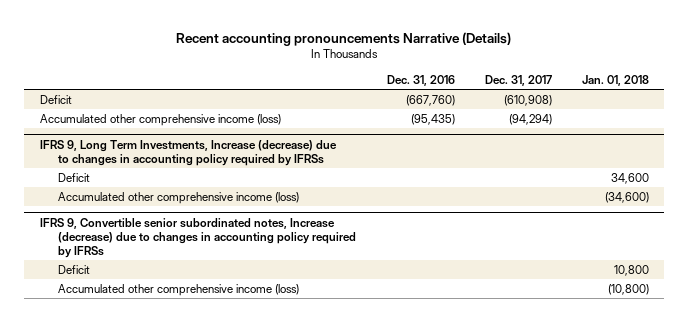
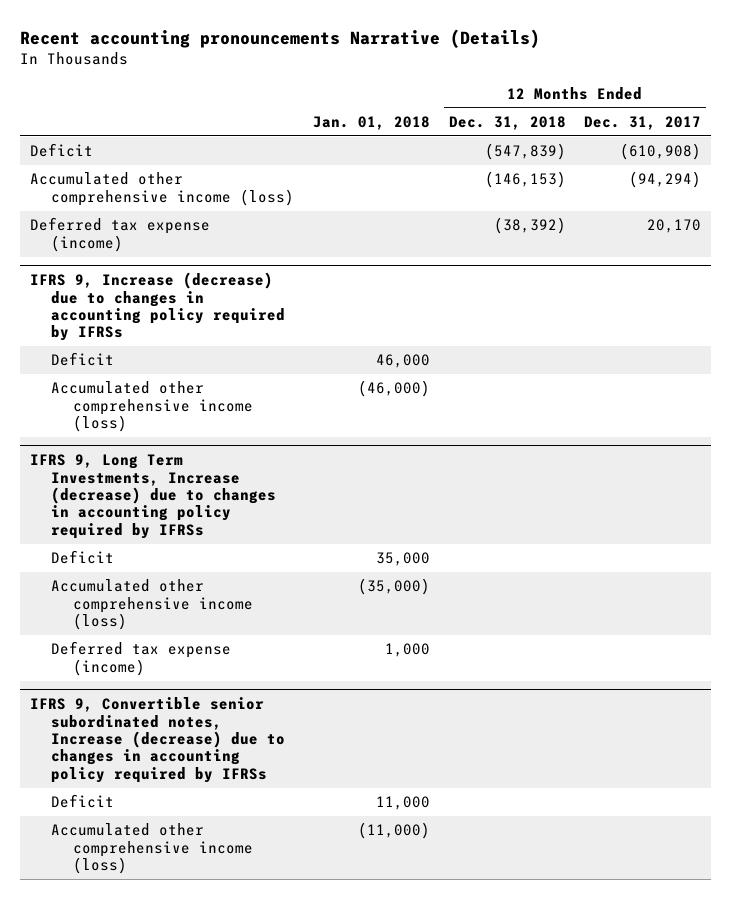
- | Dec. 31, 2016 | Dec. 31, 2017 | Jan. 01, 2018
+ | Jan. 01, 2018 | 12 Months Ended Dec. 31, 2018 | 12 Months Ended Dec. 31, 2017
+ Deferred tax expense (income) | | (38,392) | 20,170
+ IFRS 9, Increase (decrease) due to changes in accounting policy required by IFRSs
+ Deficit | 46,000 | |
+ Accumulated other comprehensive income (loss) | (46,000) | |
@ IFRS 9, Long Term Investments, Increase (decrease) due to changes in accounting policy required by IFRSs
- Deficit | | | 34,600
- Accumulated other comprehensive income (loss) | | | (34,600)
+ Deficit | 35,000 | |
+ Accumulated other comprehensive income (loss) | (35,000) | |
+ Deferred tax expense (income) | 1,000 | |
@ IFRS 9, Convertible senior subordinated notes, Increase (decrease) due to changes in accounting policy required by IFRSs
- Deficit | | | 10,800
- Accumulated other comprehensive income (loss) | | | (10,800)
+ Deficit | 11,000 | |
+ Accumulated other comprehensive income (loss) | (11,000) | |

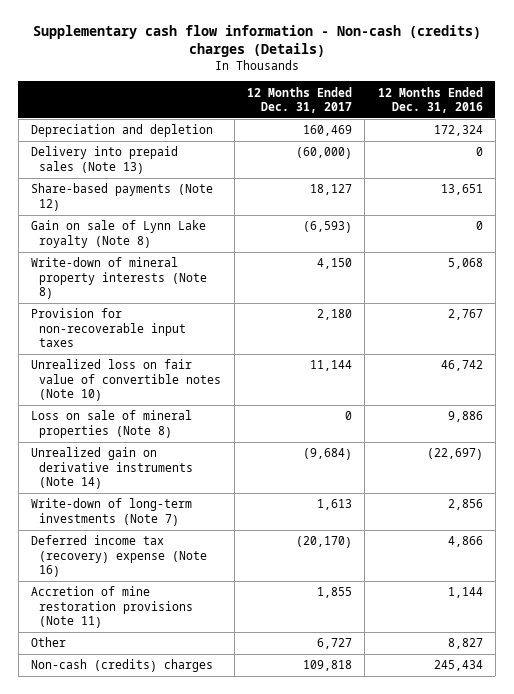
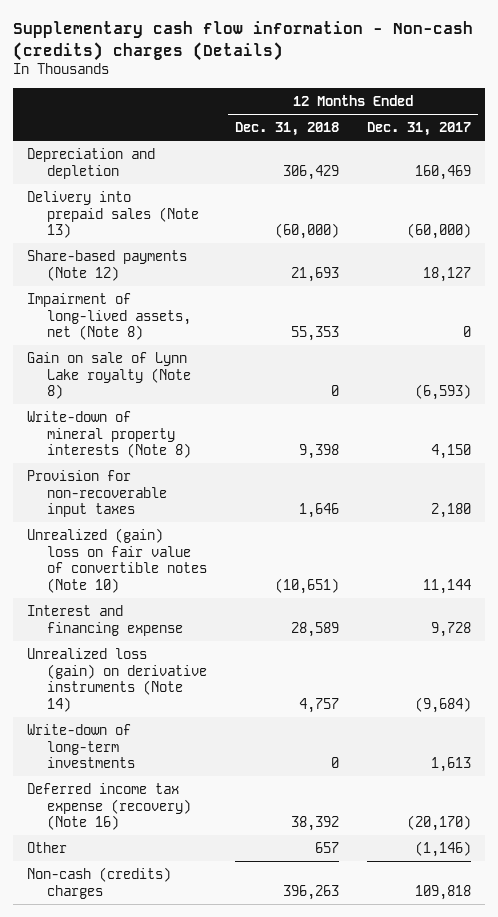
- | 12 Months Ended Dec. 31, 2017 | 12 Months Ended Dec. 31, 2016
+ | 12 Months Ended Dec. 31, 2018 | 12 Months Ended Dec. 31, 2017
+ Impairment of long-lived assets, net (Note 8) | 55,353 | 0
- Unrealized loss on fair value of convertible notes (Note 10) | 11,144 | 46,742
- Loss on sale of mineral properties (Note 8) | 0 | 9,886
- Unrealized gain on derivative instruments (Note 14) | (9,684) | (22,697)
- Write-down of long-term investments (Note 7) | 1,613 | 2,856
- Deferred income tax (recovery) expense (Note 16) | (20,170) | 4,866
- Accretion of mine restoration provisions (Note 11) | 1,855 | 1,144
- Other | 6,727 | 8,827
+ Unrealized (gain) loss on fair value of convertible notes (Note 10) | (10,651) | 11,144
+ Interest and financing expense | 28,589 | 9,728
+ Unrealized loss (gain) on derivative instruments (Note 14) | 4,757 | (9,684)
+ Write-down of long-term investments | 0 | 1,613
+ Deferred income tax expense (recovery) (Note 16) | 38,392 | (20,170)
+ Other | 657 | (1,146)

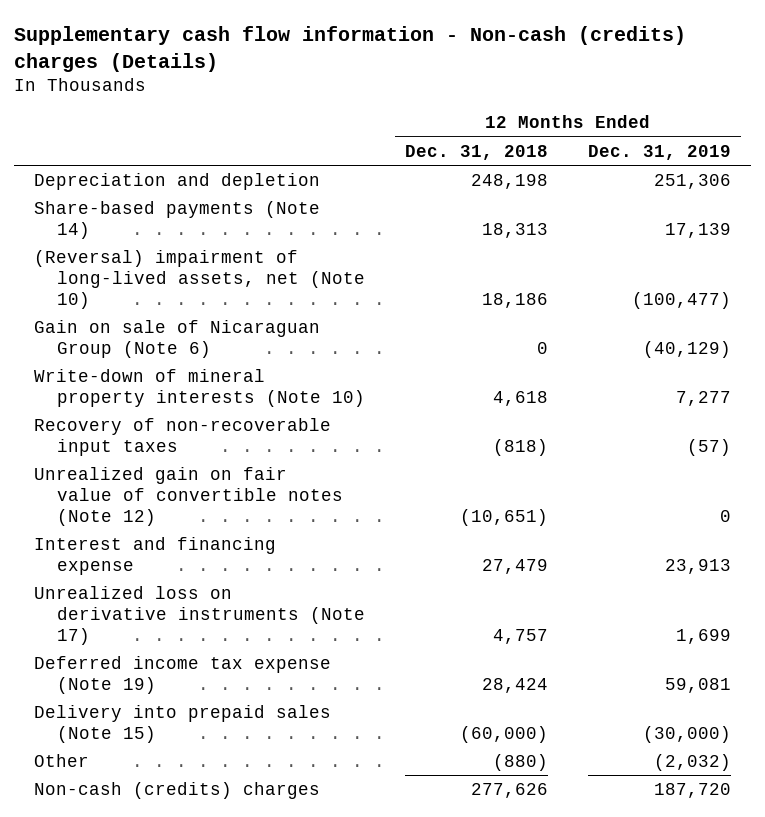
- | 12 Months Ended Dec. 31, 2018 | 12 Months Ended Dec. 31, 2017
+ | 12 Months Ended Dec. 31, 2018 | 12 Months Ended Dec. 31, 2019
- Depreciation and depletion | 306,429 | 160,469
- Delivery into prepaid sales (Note 13) | (60,000) | (60,000)
- Share-based payments (Note 12) | 21,693 | 18,127
- Impairment of long-lived assets, net (Note 8) | 55,353 | 0
- Gain on sale of Lynn Lake royalty (Note 8) | 0 | (6,593)
- Write-down of mineral property interests (Note 8) | 9,398 | 4,150
- Provision for non-recoverable input taxes | 1,646 | 2,180
- Unrealized (gain) loss on fair value of convertible notes (Note 10) | (10,651) | 11,144
- Interest and financing expense | 28,589 | 9,728
- Unrealized loss (gain) on derivative instruments (Note 14) | 4,757 | (9,684)
- Write-down of long-term investments | 0 | 1,613
- Deferred income tax expense (recovery) (Note 16) | 38,392 | (20,170)
- Other | 657 | (1,146)
- Non-cash (credits) charges | 396,263 | 109,818
+ Depreciation and depletion | 248,198 | 251,306
+ Share-based payments (Note 14) | 18,313 | 17,139
+ (Reversal) impairment of long-lived assets, net (Note 10) | 18,186 | (100,477)
+ Gain on sale of Nicaraguan Group (Note 6) | 0 | (40,129)
+ Write-down of mineral property interests (Note 10) | 4,618 | 7,277
+ Recovery of non-recoverable input taxes | (818) | (57)
+ Unrealized gain on fair value of convertible notes (Note 12) | (10,651) | 0
+ Interest and financing expense | 27,479 | 23,913
+ Unrealized loss on derivative instruments (Note 17) | 4,757 | 1,699
+ Deferred income tax expense (Note 19) | 28,424 | 59,081
+ Delivery into prepaid sales (Note 15) | (60,000) | (30,000)
+ Other | (880) | (2,032)
+ Non-cash (credits) charges | 277,626 | 187,720

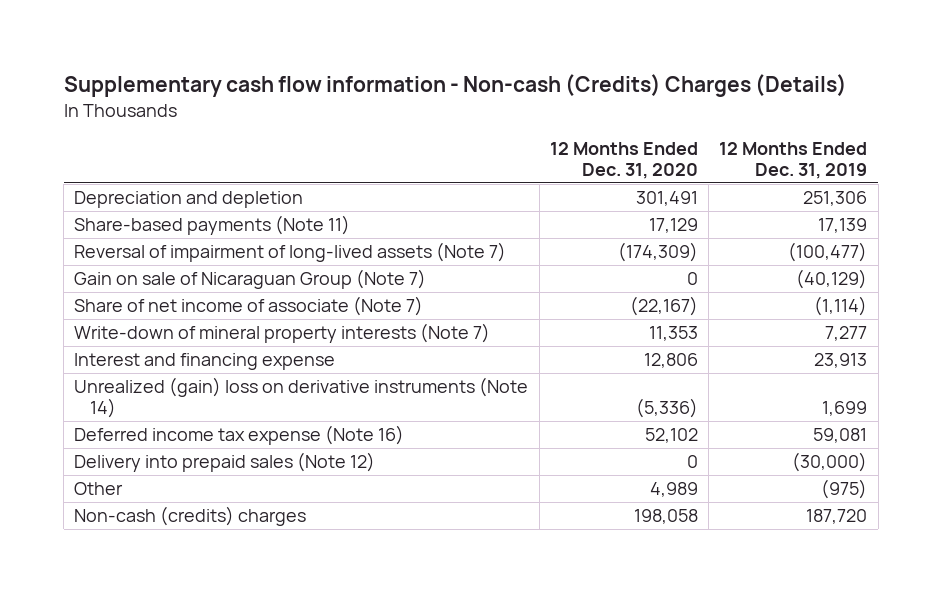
- Supplementary cash flow information - Non-cash (credits) charges (Details)
+ Supplementary cash flow information - Non-cash (Credits) Charges (Details)
- | 12 Months Ended Dec. 31, 2018 | 12 Months Ended Dec. 31, 2019
+ | 12 Months Ended Dec. 31, 2020 | 12 Months Ended Dec. 31, 2019
- Share-based payments (Note 14) | 18,313 | 17,139
- (Reversal) impairment of long-lived assets, net (Note 10) | 18,186 | (100,477)
- Gain on sale of Nicaraguan Group (Note 6) | 0 | (40,129)
- Write-down of mineral property interests (Note 10) | 4,618 | 7,277
- Recovery of non-recoverable input taxes | (818) | (57)
- Unrealized gain on fair value of convertible notes (Note 12) | (10,651) | 0
+ Share-based payments (Note 11) | 17,129 | 17,139
+ Reversal of impairment of long-lived assets (Note 7) | (174,309) | (100,477)
+ Gain on sale of Nicaraguan Group (Note 7) | 0 | (40,129)
+ Share of net income of associate (Note 7) | (22,167) | (1,114)
+ Write-down of mineral property interests (Note 7) | 11,353 | 7,277
- Unrealized loss on derivative instruments (Note 17) | 4,757 | 1,699
- Deferred income tax expense (Note 19) | 28,424 | 59,081
- Delivery into prepaid sales (Note 15) | (60,000) | (30,000)
- Other | (880) | (2,032)
+ Unrealized (gain) loss on derivative instruments (Note 14) | (5,336) | 1,699
+ Deferred income tax expense (Note 16) | 52,102 | 59,081
+ Delivery into prepaid sales (Note 12) | 0 | (30,000)
+ Other | 4,989 | (975)

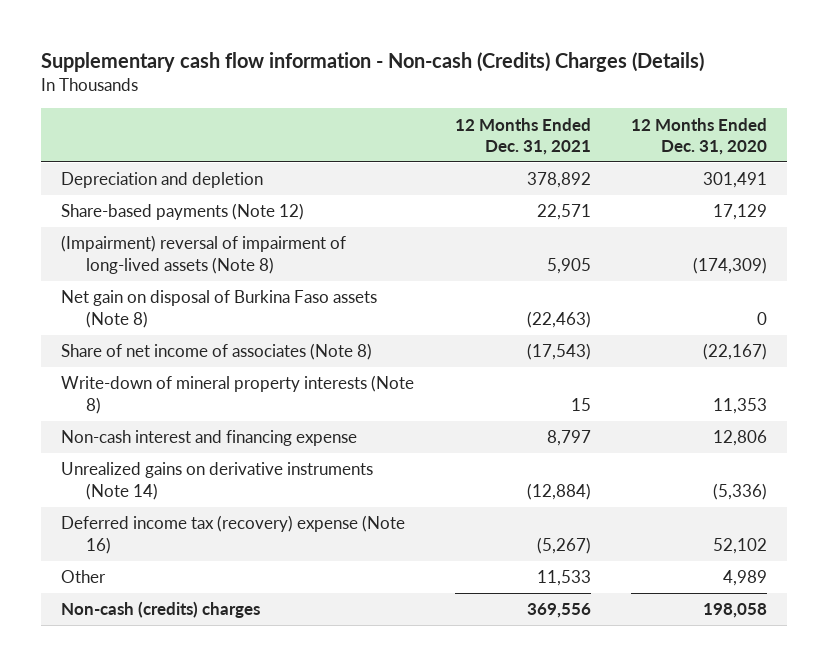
- | 12 Months Ended Dec. 31, 2020 | 12 Months Ended Dec. 31, 2019
+ | 12 Months Ended Dec. 31, 2021 | 12 Months Ended Dec. 31, 2020
- Share-based payments (Note 11) | 17,129 | 17,139
- Reversal of impairment of long-lived assets (Note 7) | (174,309) | (100,477)
- Gain on sale of Nicaraguan Group (Note 7) | 0 | (40,129)
- Share of net income of associate (Note 7) | (22,167) | (1,114)
- Write-down of mineral property interests (Note 7) | 11,353 | 7,277
- Interest and financing expense | 12,806 | 23,913
- Unrealized (gain) loss on derivative instruments (Note 14) | (5,336) | 1,699
- Deferred income tax expense (Note 16) | 52,102 | 59,081
- Delivery into prepaid sales (Note 12) | 0 | (30,000)
+ Share-based payments (Note 12) | 22,571 | 17,129
+ (Impairment) reversal of impairment of long-lived assets (Note 8) | 5,905 | (174,309)
+ Net gain on disposal of Burkina Faso assets (Note 8) | (22,463) | 0
+ Share of net income of associates (Note 8) | (17,543) | (22,167)
+ Write-down of mineral property interests (Note 8) | 15 | 11,353
+ Non-cash interest and financing expense | 8,797 | 12,806
+ Unrealized gains on derivative instruments (Note 14) | (12,884) | (5,336)
+ Deferred income tax (recovery) expense (Note 16) | (5,267) | 52,102

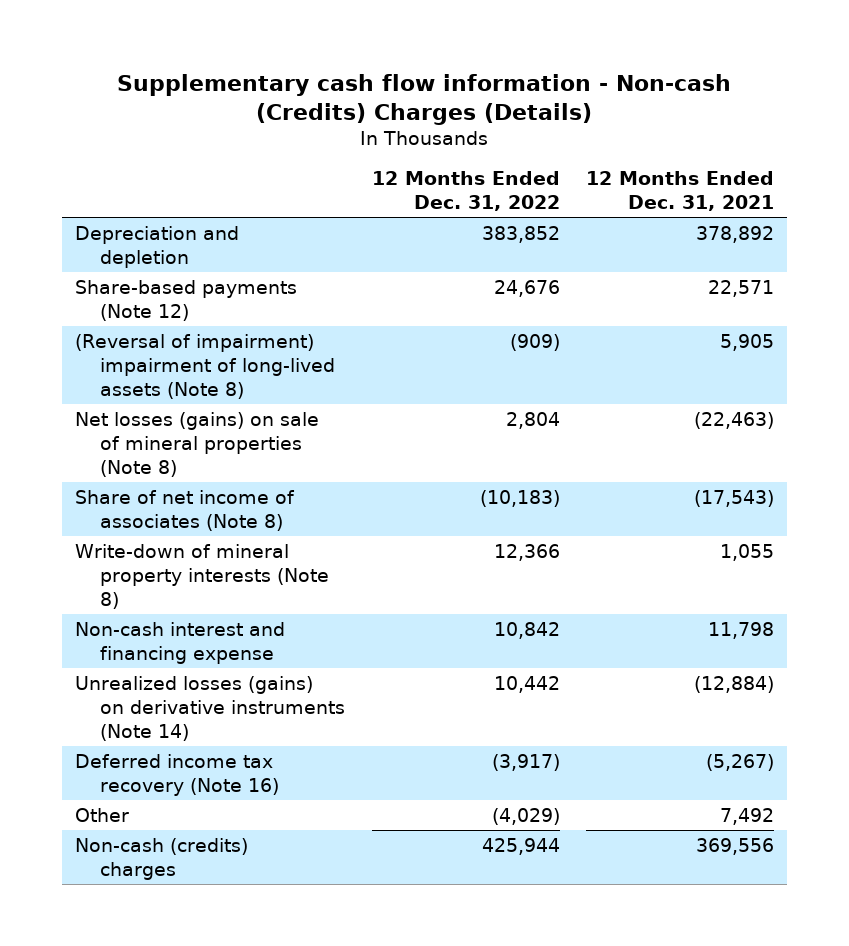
- | 12 Months Ended Dec. 31, 2021 | 12 Months Ended Dec. 31, 2020
+ | 12 Months Ended Dec. 31, 2022 | 12 Months Ended Dec. 31, 2021
- (Impairment) reversal of impairment of long-lived assets (Note 8) | 5,905 | (174,309)
- Net gain on disposal of Burkina Faso assets (Note 8) | (22,463) | 0
+ (Reversal of impairment) impairment of long-lived assets (Note 8) | (909) | 5,905
+ Net losses (gains) on sale of mineral properties (Note 8) | 2,804 | (22,463)
- Write-down of mineral property interests (Note 8) | 15 | 11,353
- Non-cash interest and financing expense | 8,797 | 12,806
- Unrealized gains on derivative instruments (Note 14) | (12,884) | (5,336)
- Deferred income tax (recovery) expense (Note 16) | (5,267) | 52,102
- Other | 11,533 | 4,989
+ Write-down of mineral property interests (Note 8) | 12,366 | 1,055
+ Non-cash interest and financing expense | 10,842 | 11,798
+ Unrealized losses (gains) on derivative instruments (Note 14) | 10,442 | (12,884)
+ Deferred income tax recovery (Note 16) | (3,917) | (5,267)
+ Other | (4,029) | 7,492

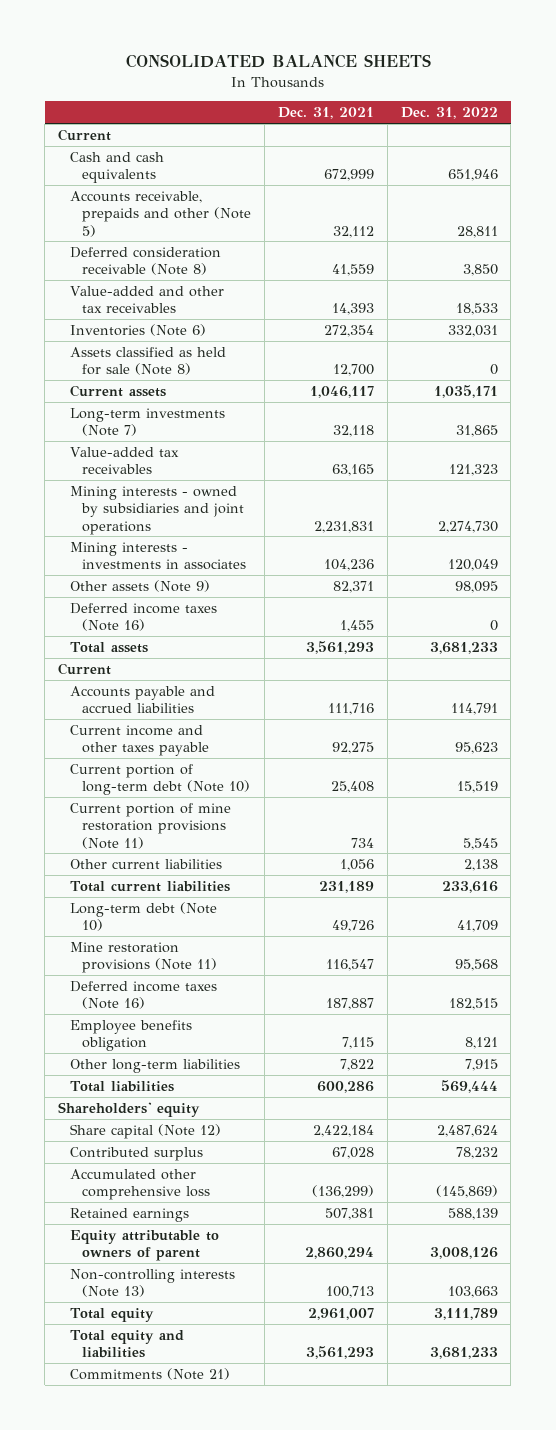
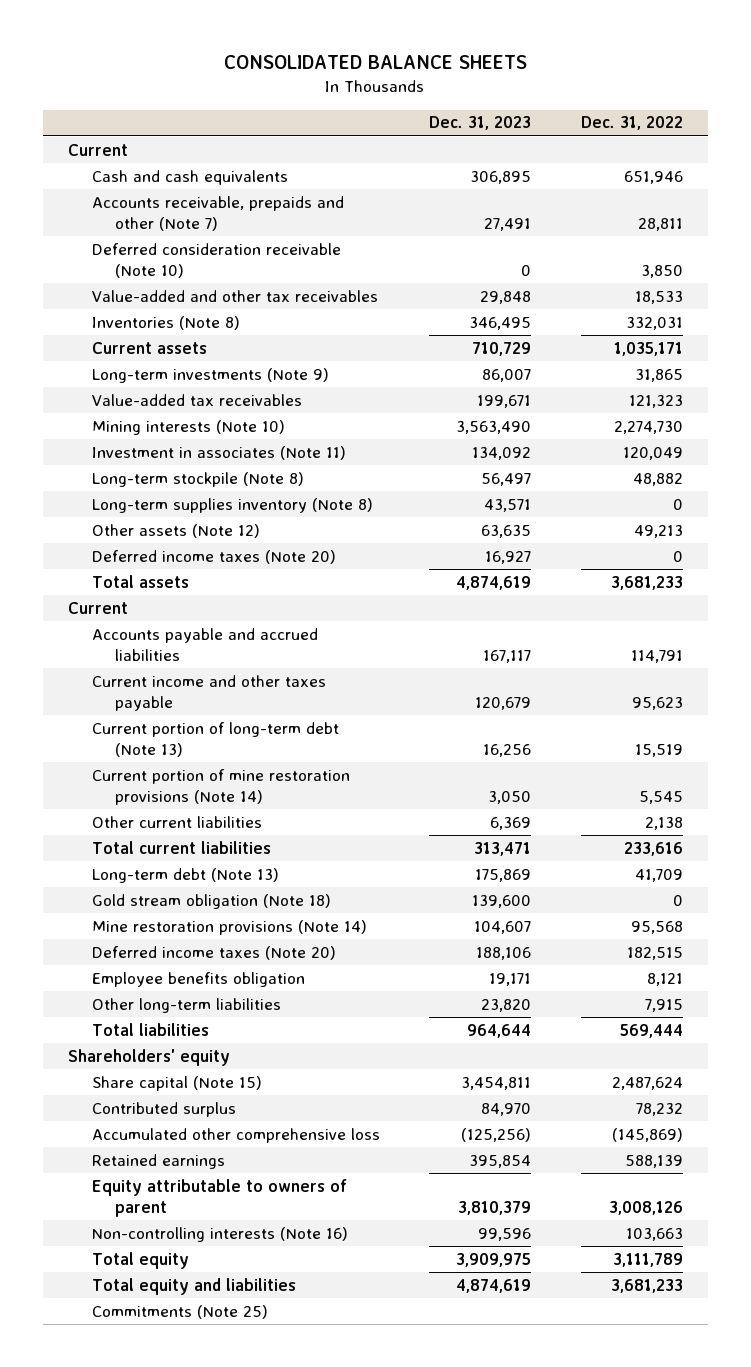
- | Dec. 31, 2021 | Dec. 31, 2022
+ | Dec. 31, 2023 | Dec. 31, 2022
- Accounts receivable, prepaids and other (Note 5) | 32,112 | 28,811
- Deferred consideration receivable (Note 8) | 41,559 | 3,850
+ Accounts receivable, prepaids and other (Note 7) | 27,491 | 28,811
+ Deferred consideration receivable (Note 10) | 0 | 3,850
- Inventories (Note 6) | 272,354 | 332,031
- Assets classified as held for sale (Note 8) | 12,700 | 0
+ Inventories (Note 8) | 346,495 | 332,031
- Long-term investments (Note 7) | 32,118 | 31,865
+ Long-term investments (Note 9) | 86,007 | 31,865
- Mining interests - owned by subsidiaries and joint operations | 2,231,831 | 2,274,730
- Mining interests - investments in associates | 104,236 | 120,049
- Other assets (Note 9) | 82,371 | 98,095
- Deferred income taxes (Note 16) | 1,455 | 0
+ Mining interests (Note 10) | 3,563,490 | 2,274,730
+ Investment in associates (Note 11) | 134,092 | 120,049
+ Long-term stockpile (Note 8) | 56,497 | 48,882
+ Long-term supplies inventory (Note 8) | 43,571 | 0
+ Other assets (Note 12) | 63,635 | 49,213
+ Deferred income taxes (Note 20) | 16,927 | 0
- Current portion of long-term debt (Note 10) | 25,408 | 15,519
- Current portion of mine restoration provisions (Note 11) | 734 | 5,545
+ Current portion of long-term debt (Note 13) | 16,256 | 15,519
+ Current portion of mine restoration provisions (Note 14) | 3,050 | 5,545
- Long-term debt (Note 10) | 49,726 | 41,709
- Mine restoration provisions (Note 11) | 116,547 | 95,568
- Deferred income taxes (Note 16) | 187,887 | 182,515
+ Long-term debt (Note 13) | 175,869 | 41,709
+ Gold stream obligation (Note 18) | 139,600 | 0
+ Mine restoration provisions (Note 14) | 104,607 | 95,568
+ Deferred income taxes (Note 20) | 188,106 | 182,515
- Share capital (Note 12) | 2,422,184 | 2,487,624
+ Share capital (Note 15) | 3,454,811 | 2,487,624
- Non-controlling interests (Note 13) | 100,713 | 103,663
+ Non-controlling interests (Note 16) | 99,596 | 103,663
- Commitments (Note 21)
+ Commitments (Note 25)

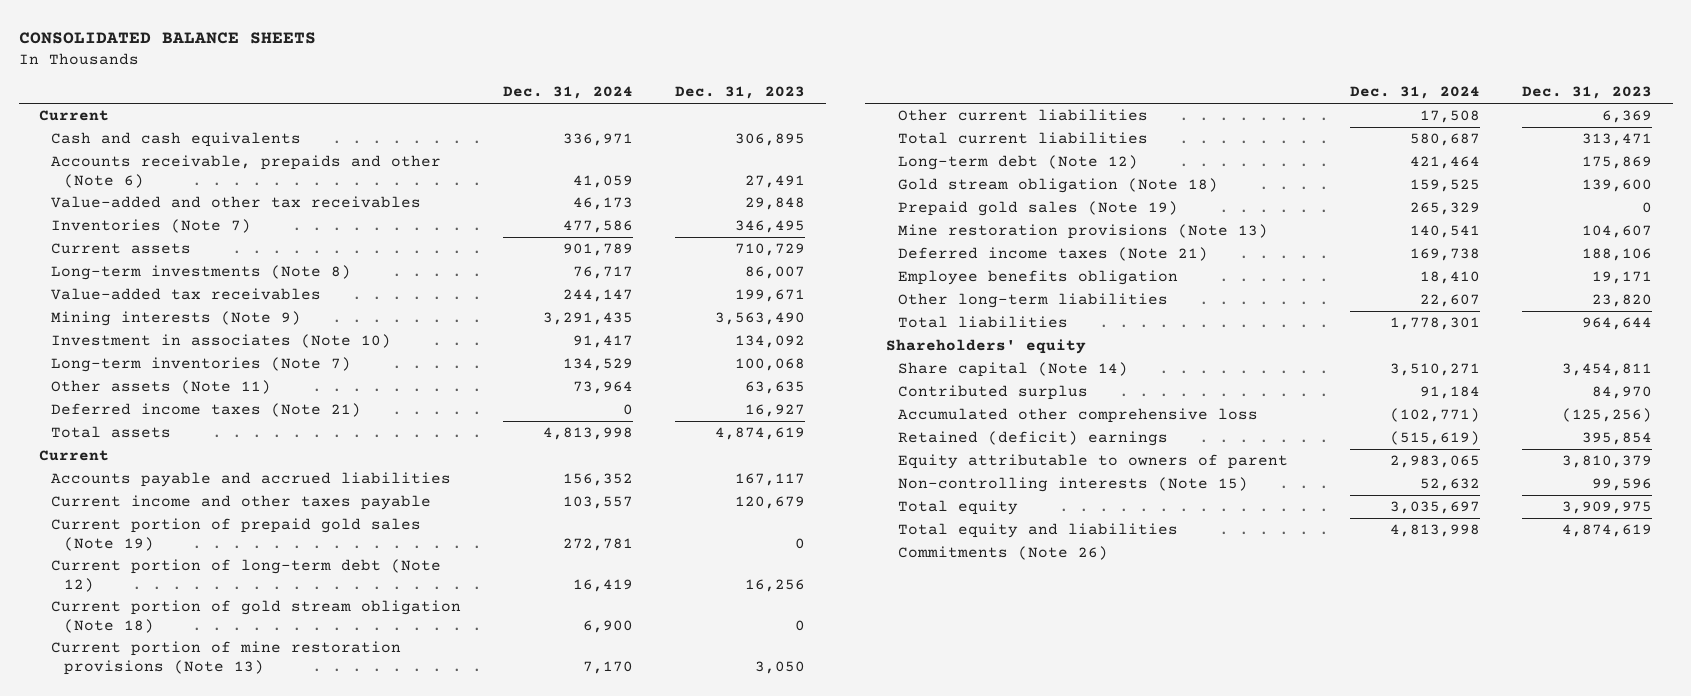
- | Dec. 31, 2023 | Dec. 31, 2022
+ | Dec. 31, 2024 | Dec. 31, 2023
- Accounts receivable, prepaids and other (Note 7) | 27,491 | 28,811
- Deferred consideration receivable (Note 10) | 0 | 3,850
+ Accounts receivable, prepaids and other (Note 6) | 41,059 | 27,491
- Inventories (Note 8) | 346,495 | 332,031
+ Inventories (Note 7) | 477,586 | 346,495
- Long-term investments (Note 9) | 86,007 | 31,865
+ Long-term investments (Note 8) | 76,717 | 86,007
- Mining interests (Note 10) | 3,563,490 | 2,274,730
- Investment in associates (Note 11) | 134,092 | 120,049
- Long-term stockpile (Note 8) | 56,497 | 48,882
- Long-term supplies inventory (Note 8) | 43,571 | 0
- Other assets (Note 12) | 63,635 | 49,213
- Deferred income taxes (Note 20) | 16,927 | 0
+ Mining interests (Note 9) | 3,291,435 | 3,563,490
+ Investment in associates (Note 10) | 91,417 | 134,092
+ Long-term inventories (Note 7) | 134,529 | 100,068
+ Other assets (Note 11) | 73,964 | 63,635
+ Deferred income taxes (Note 21) | 0 | 16,927
- Current portion of long-term debt (Note 13) | 16,256 | 15,519
- Current portion of mine restoration provisions (Note 14) | 3,050 | 5,545
+ Current portion of prepaid gold sales (Note 19) | 272,781 | 0
+ Current portion of long-term debt (Note 12) | 16,419 | 16,256
+ Current portion of gold stream obligation (Note 18) | 6,900 | 0
+ Current portion of mine restoration provisions (Note 13) | 7,170 | 3,050
- Long-term debt (Note 13) | 175,869 | 41,709
+ Long-term debt (Note 12) | 421,464 | 175,869
- Mine restoration provisions (Note 14) | 104,607 | 95,568
- Deferred income taxes (Note 20) | 188,106 | 182,515
+ Prepaid gold sales (Note 19) | 265,329 | 0
+ Mine restoration provisions (Note 13) | 140,541 | 104,607
+ Deferred income taxes (Note 21) | 169,738 | 188,106
- Share capital (Note 15) | 3,454,811 | 2,487,624
+ Share capital (Note 14) | 3,510,271 | 3,454,811
- Retained earnings | 395,854 | 588,139
+ Retained (deficit) earnings | (515,619) | 395,854
- Non-controlling interests (Note 16) | 99,596 | 103,663
+ Non-controlling interests (Note 15) | 52,632 | 99,596
- Commitments (Note 25)
+ Commitments (Note 26)

